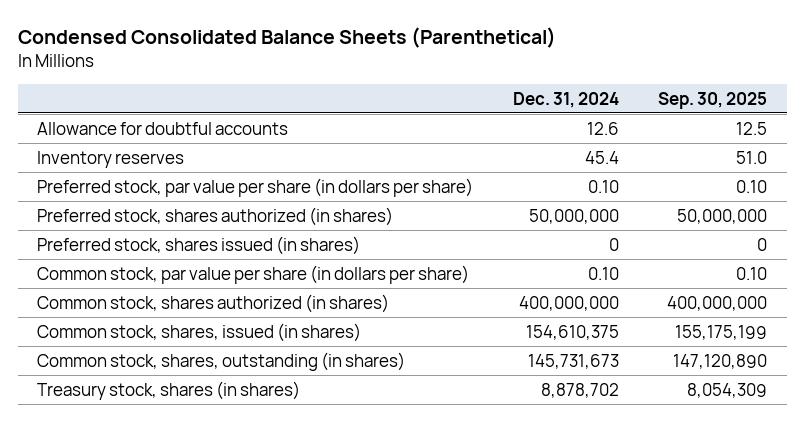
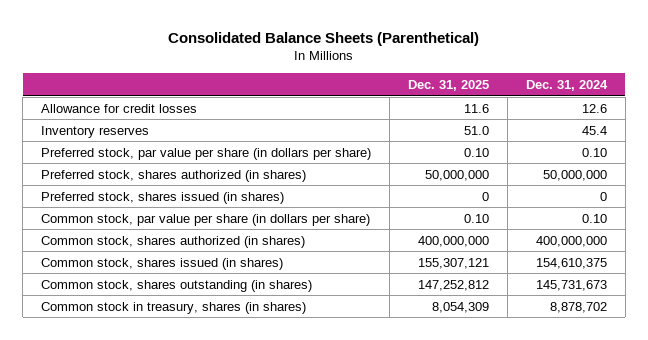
- Condensed Consolidated Balance Sheets (Parenthetical)
+ Consolidated Balance Sheets (Parenthetical)
- | Dec. 31, 2024 | Sep. 30, 2025
+ | Dec. 31, 2025 | Dec. 31, 2024
- Allowance for doubtful accounts | 12.6 | 12.5
+ Allowance for credit losses | 11.6 | 12.6
- Common stock, shares, issued (in shares) | 154,610,375 | 155,175,199
- Common stock, shares, outstanding (in shares) | 145,731,673 | 147,120,890
- Treasury stock, shares (in shares) | 8,878,702 | 8,054,309
+ Common stock, shares issued (in shares) | 155,307,121 | 154,610,375
+ Common stock, shares outstanding (in shares) | 147,252,812 | 145,731,673
+ Common stock in treasury, shares (in shares) | 8,054,309 | 8,878,702

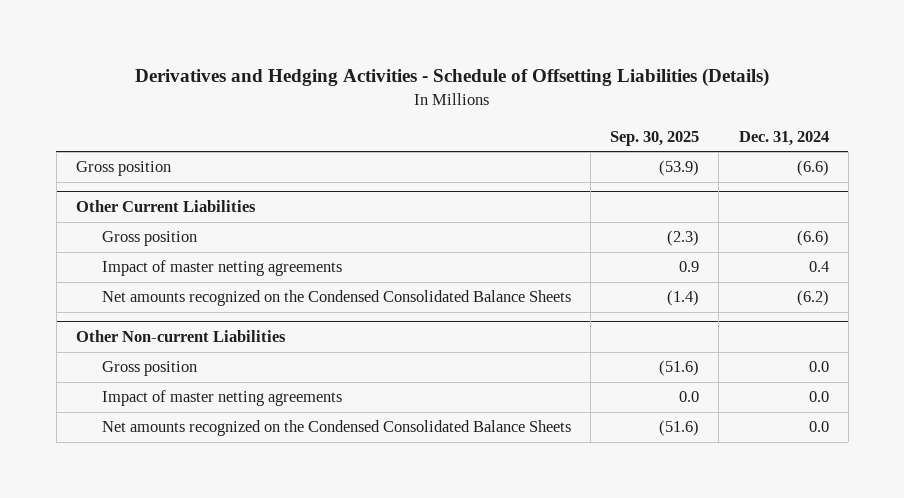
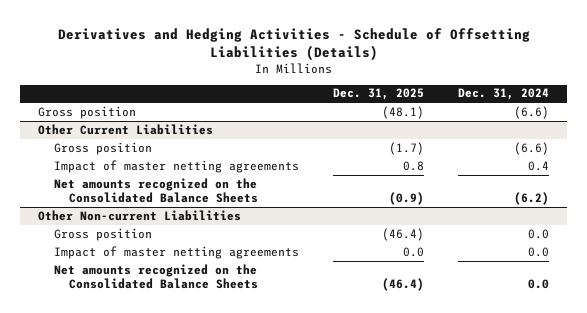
- | Sep. 30, 2025 | Dec. 31, 2024
+ | Dec. 31, 2025 | Dec. 31, 2024
@ Other Current Liabilities
- Net amounts recognized on the Condensed Consolidated Balance Sheets | (1.4) | (6.2)
+ Net amounts recognized on the Consolidated Balance Sheets | (0.9) | (6.2)
@ Other Non-current Liabilities
- Net amounts recognized on the Condensed Consolidated Balance Sheets | (51.6) | 0.0
+ Net amounts recognized on the Consolidated Balance Sheets | (46.4) | 0.0

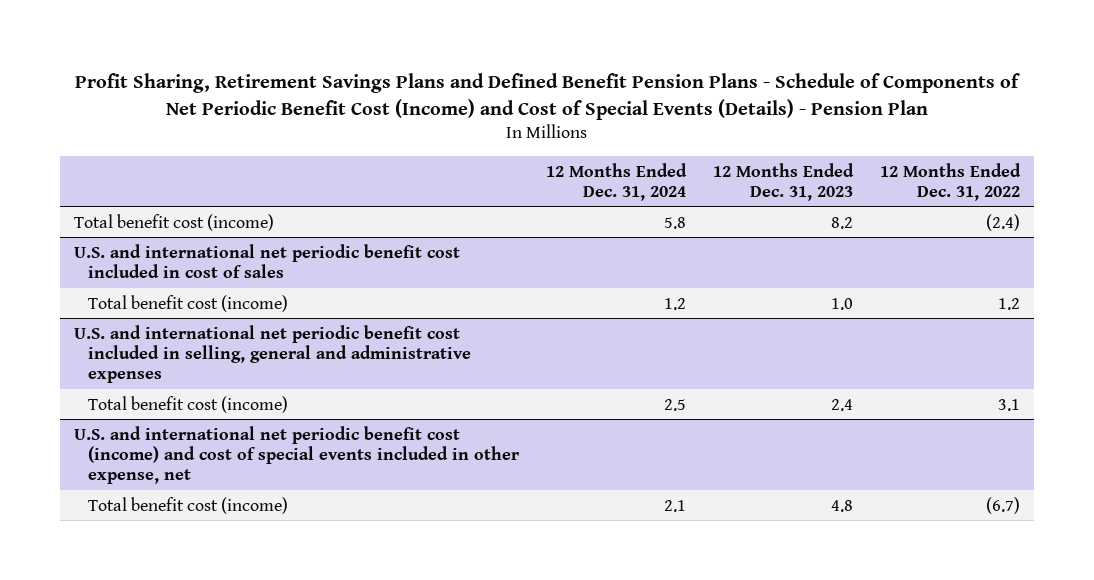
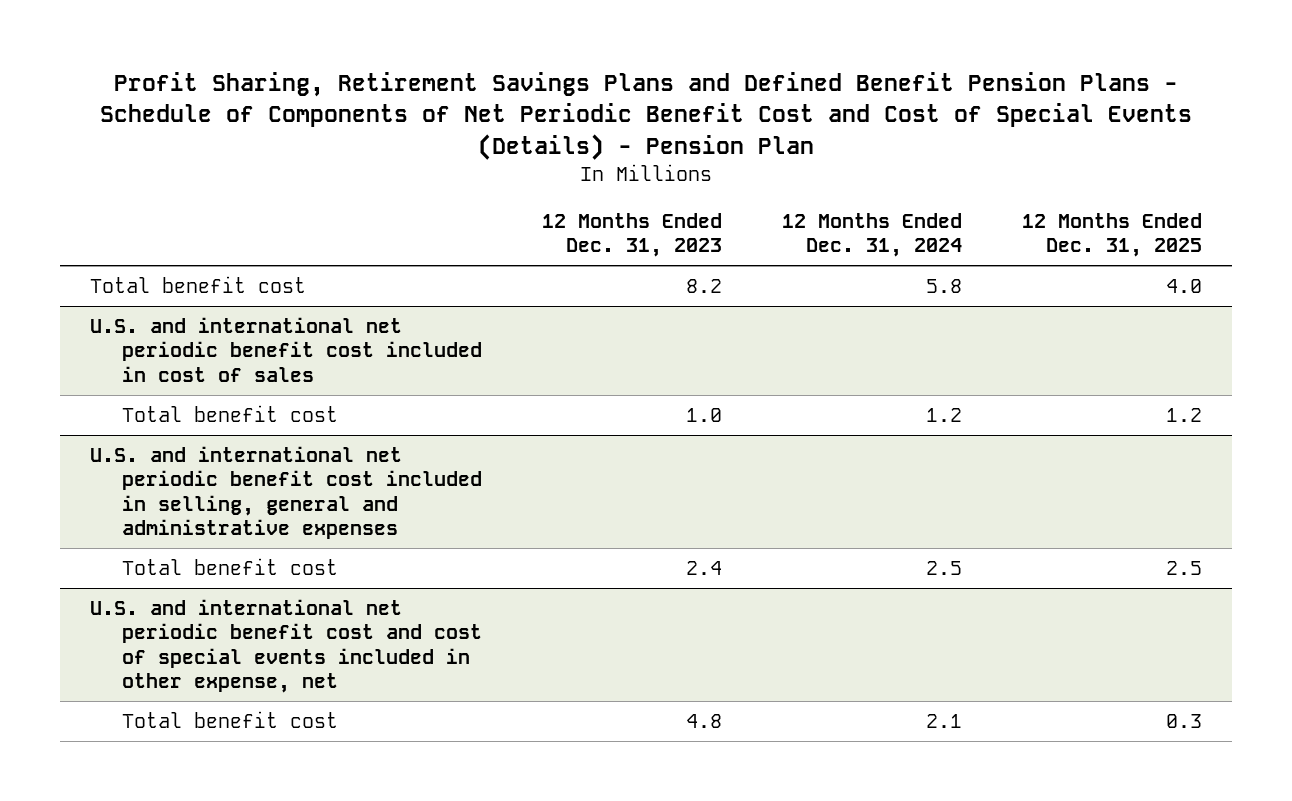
- Profit Sharing, Retirement Savings Plans and Defined Benefit Pension Plans - Schedule of Components of Net Periodic Benefit Cost (Income) and Cost of Special Events (Details) - Pension Plan
+ Profit Sharing, Retirement Savings Plans and Defined Benefit Pension Plans - Schedule of Components of Net Periodic Benefit Cost and Cost of Special Events (Details) - Pension Plan
- | 12 Months Ended Dec. 31, 2024 | 12 Months Ended Dec. 31, 2023 | 12 Months Ended Dec. 31, 2022
+ | 12 Months Ended Dec. 31, 2023 | 12 Months Ended Dec. 31, 2024 | 12 Months Ended Dec. 31, 2025
- Total benefit cost (income) | 5.8 | 8.2 | (2.4)
+ Total benefit cost | 8.2 | 5.8 | 4.0
@ U.S. and international net periodic benefit cost included in cost of sales
- Total benefit cost (income) | 1.2 | 1.0 | 1.2
+ Total benefit cost | 1.0 | 1.2 | 1.2
@ U.S. and international net periodic benefit cost included in selling, general and administrative expenses
- Total benefit cost (income) | 2.5 | 2.4 | 3.1
- U.S. and international net periodic benefit cost (income) and cost of special events included in other expense, net
- Total benefit cost (income) | 2.1 | 4.8 | (6.7)
@ U.S. and international net periodic benefit cost included in selling, general and administrative expenses
+ Total benefit cost | 2.4 | 2.5 | 2.5
+ U.S. and international net periodic benefit cost and cost of special events included in other expense, net
+ Total benefit cost | 4.8 | 2.1 | 0.3

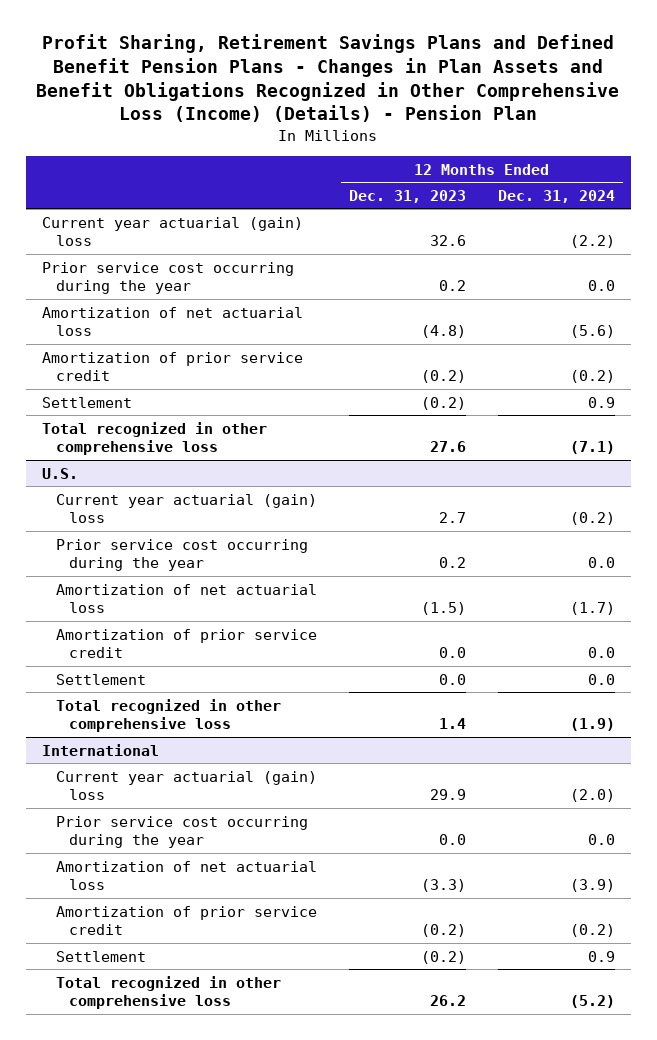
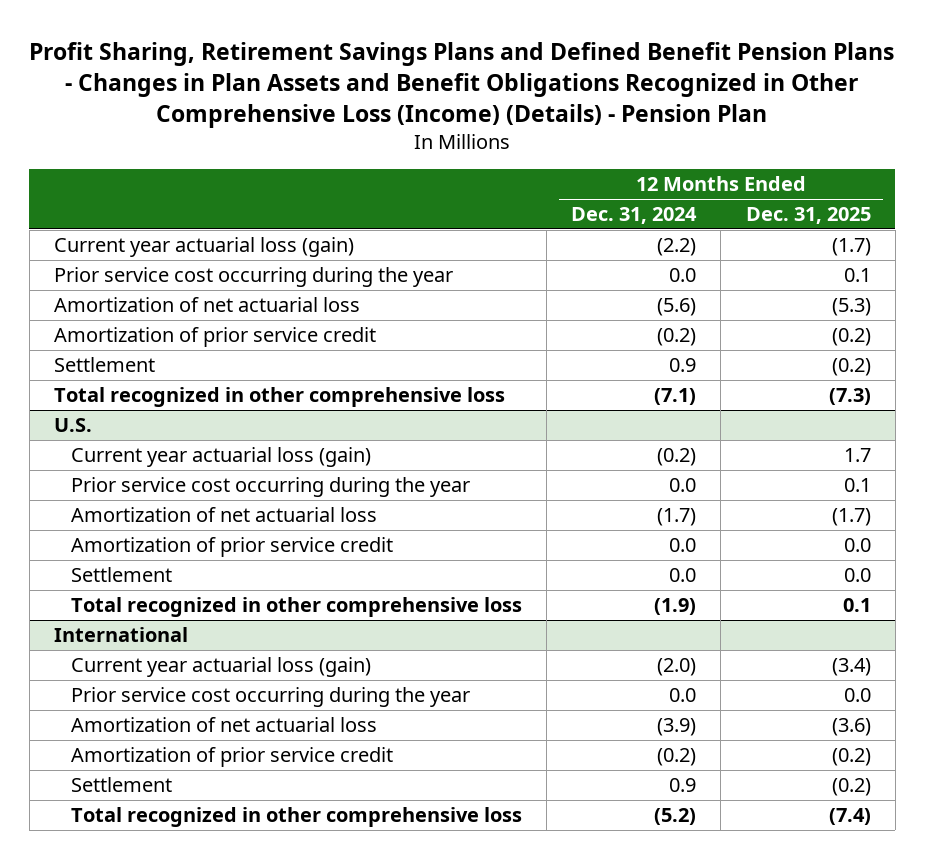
- | 12 Months Ended Dec. 31, 2023 | 12 Months Ended Dec. 31, 2024
+ | 12 Months Ended Dec. 31, 2024 | 12 Months Ended Dec. 31, 2025
- Current year actuarial (gain) loss | 32.6 | (2.2)
+ Current year actuarial loss (gain) | (2.2) | (1.7)
@ U.S.
- Current year actuarial (gain) loss | 2.7 | (0.2)
+ Current year actuarial loss (gain) | (0.2) | 1.7
@ International
- Current year actuarial (gain) loss | 29.9 | (2.0)
+ Current year actuarial loss (gain) | (2.0) | (3.4)

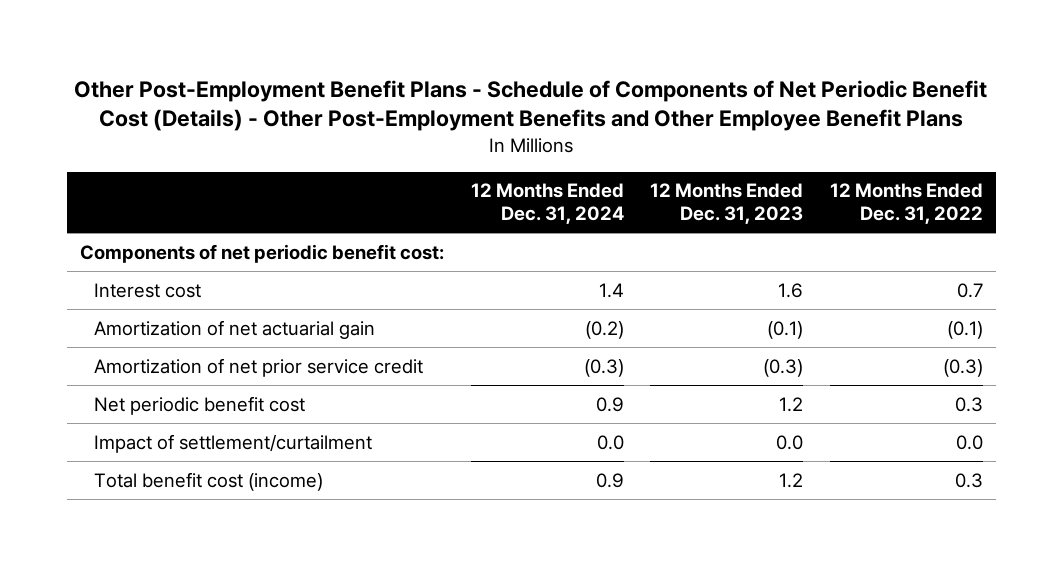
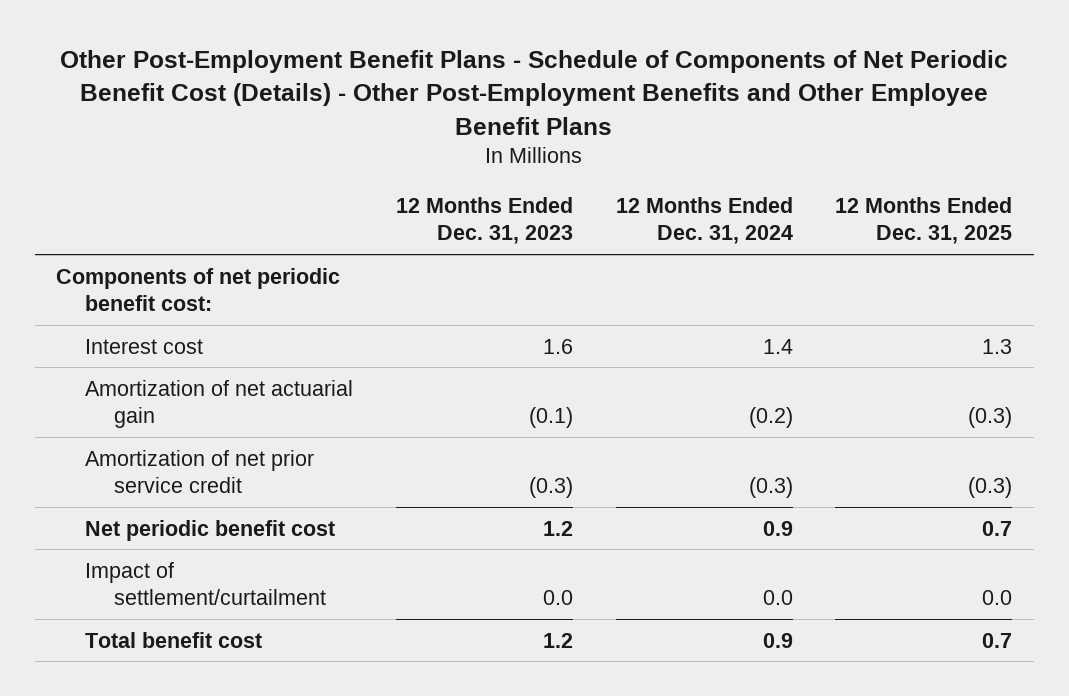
- | 12 Months Ended Dec. 31, 2024 | 12 Months Ended Dec. 31, 2023 | 12 Months Ended Dec. 31, 2022
+ | 12 Months Ended Dec. 31, 2023 | 12 Months Ended Dec. 31, 2024 | 12 Months Ended Dec. 31, 2025
- Total benefit cost (income) | 0.9 | 1.2 | 0.3
+ Total benefit cost | 1.2 | 0.9 | 0.7

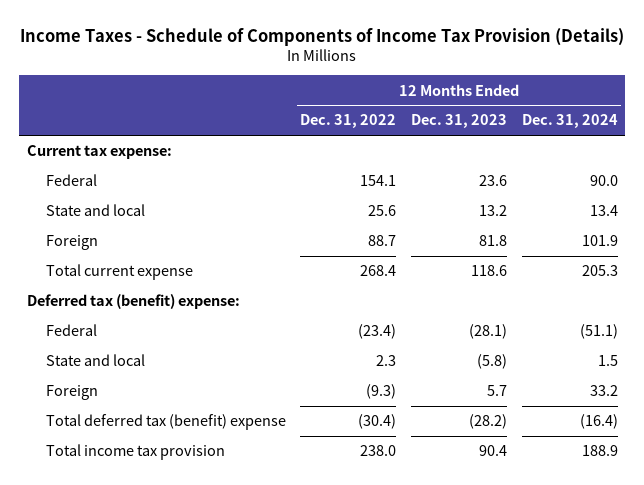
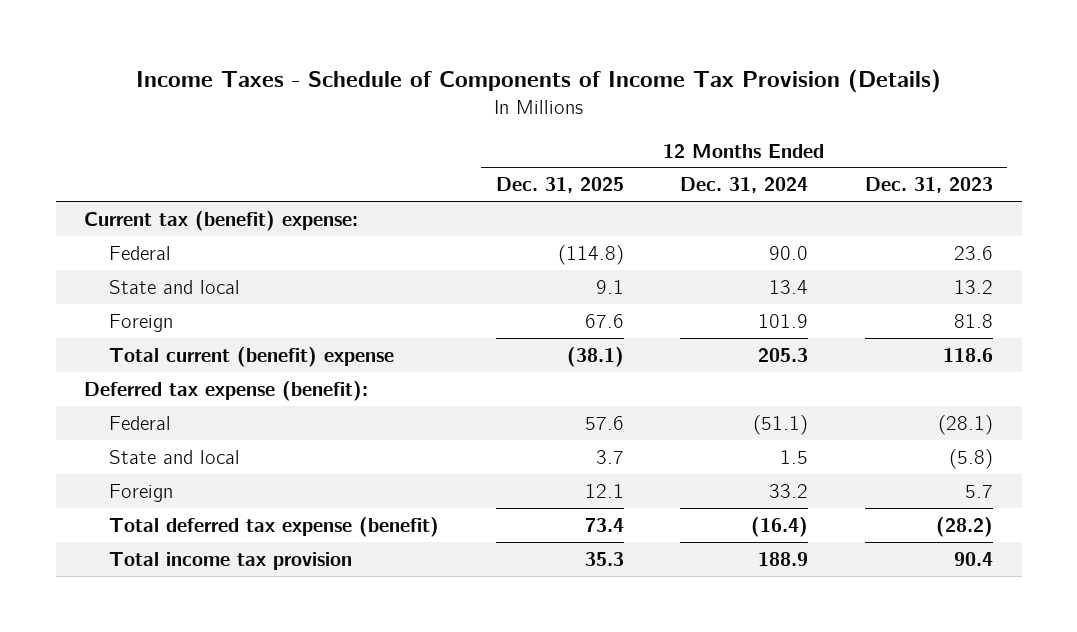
- | 12 Months Ended Dec. 31, 2022 | 12 Months Ended Dec. 31, 2023 | 12 Months Ended Dec. 31, 2024
+ | 12 Months Ended Dec. 31, 2025 | 12 Months Ended Dec. 31, 2024 | 12 Months Ended Dec. 31, 2023
- Current tax expense:
+ Current tax (benefit) expense:
- Total current expense | 268.4 | 118.6 | 205.3
- Deferred tax (benefit) expense:
+ Total current (benefit) expense | (38.1) | 205.3 | 118.6
+ Deferred tax expense (benefit):
- Total deferred tax (benefit) expense | (30.4) | (28.2) | (16.4)
+ Total deferred tax expense (benefit) | 73.4 | (16.4) | (28.2)

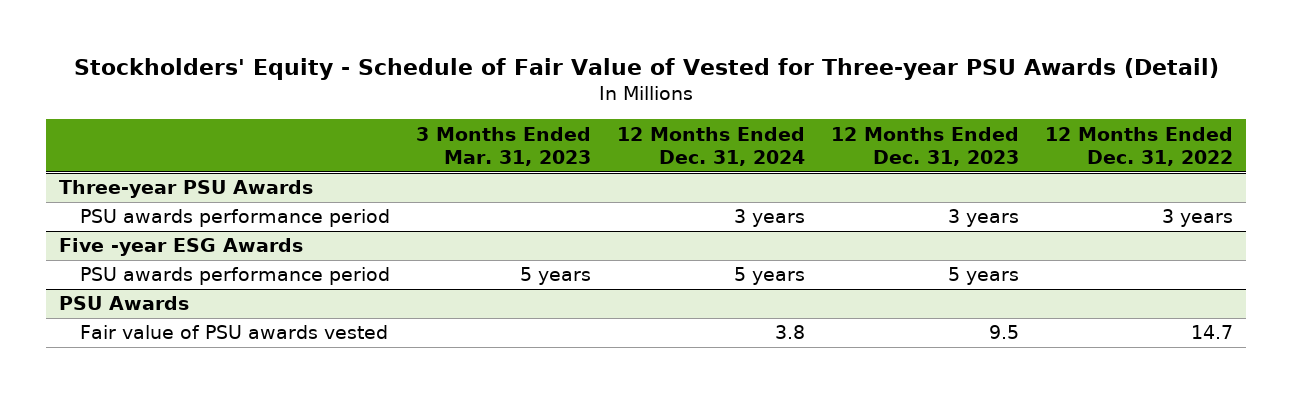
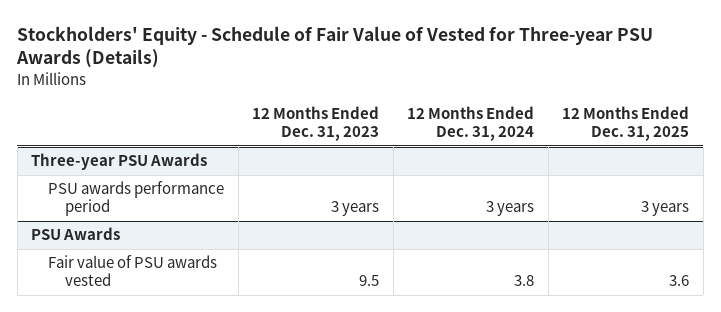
- Stockholders' Equity - Schedule of Fair Value of Vested for Three-year PSU Awards (Detail)
+ Stockholders' Equity - Schedule of Fair Value of Vested for Three-year PSU Awards (Details)
- | 3 Months Ended Mar. 31, 2023 | 12 Months Ended Dec. 31, 2024 | 12 Months Ended Dec. 31, 2023 | 12 Months Ended Dec. 31, 2022
+ | 12 Months Ended Dec. 31, 2023 | 12 Months Ended Dec. 31, 2024 | 12 Months Ended Dec. 31, 2025
- Five -year ESG Awards
- PSU awards performance period | 5 years | 5 years | 5 years |

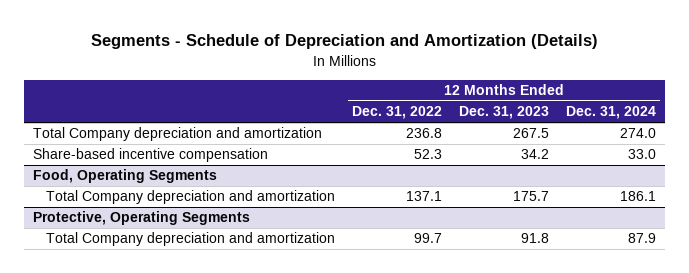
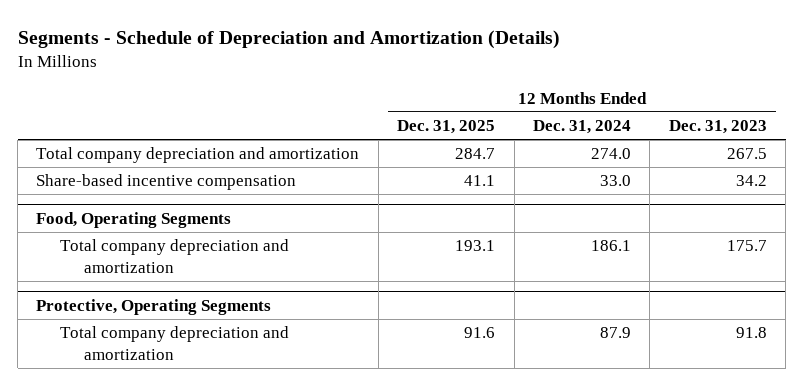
- | 12 Months Ended Dec. 31, 2022 | 12 Months Ended Dec. 31, 2023 | 12 Months Ended Dec. 31, 2024
+ | 12 Months Ended Dec. 31, 2025 | 12 Months Ended Dec. 31, 2024 | 12 Months Ended Dec. 31, 2023
- Total Company depreciation and amortization | 236.8 | 267.5 | 274.0
+ Total company depreciation and amortization | 284.7 | 274.0 | 267.5
@ Food, Operating Segments
- Total Company depreciation and amortization | 137.1 | 175.7 | 186.1
+ Total company depreciation and amortization | 193.1 | 186.1 | 175.7
@ Protective, Operating Segments
- Total Company depreciation and amortization | 99.7 | 91.8 | 87.9
+ Total company depreciation and amortization | 91.6 | 87.9 | 91.8

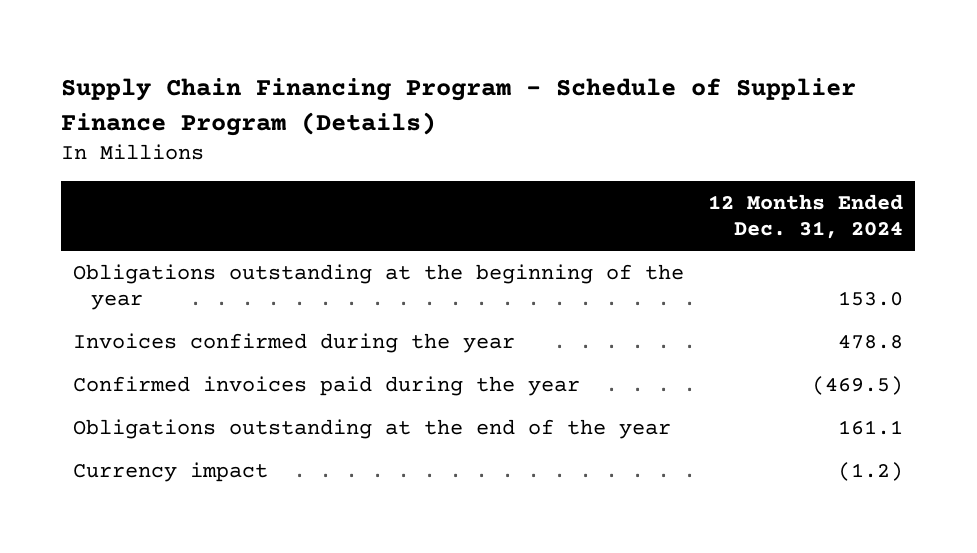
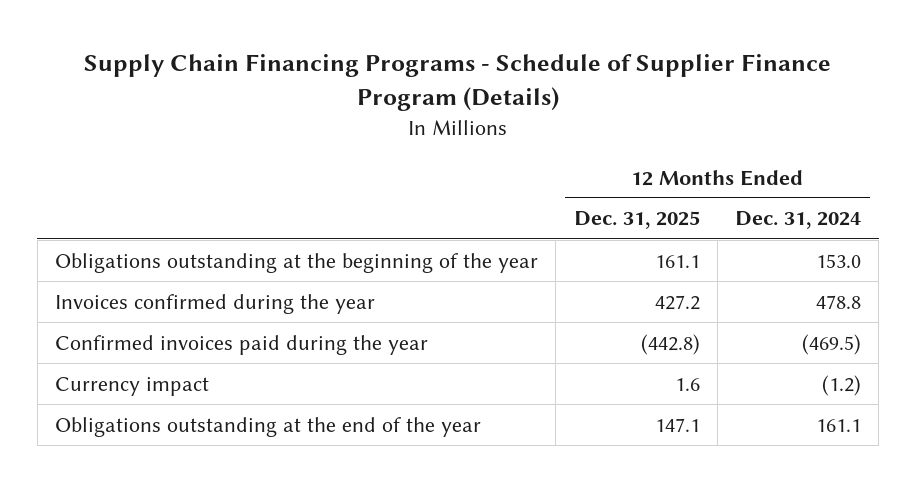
- Supply Chain Financing Program - Schedule of Supplier Finance Program (Details)
+ Supply Chain Financing Programs - Schedule of Supplier Finance Program (Details)
- | 12 Months Ended Dec. 31, 2024
+ | 12 Months Ended Dec. 31, 2025 | 12 Months Ended Dec. 31, 2024
moved down: Obligations outstanding at the end of the year | 147.1 | 161.1

